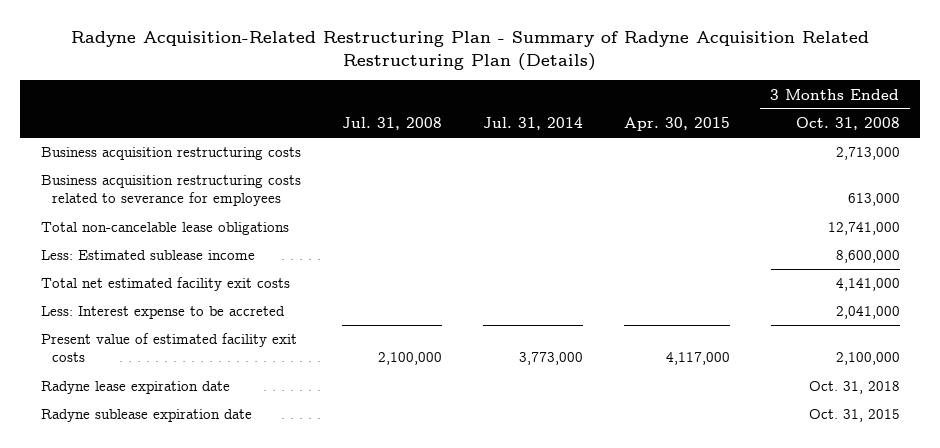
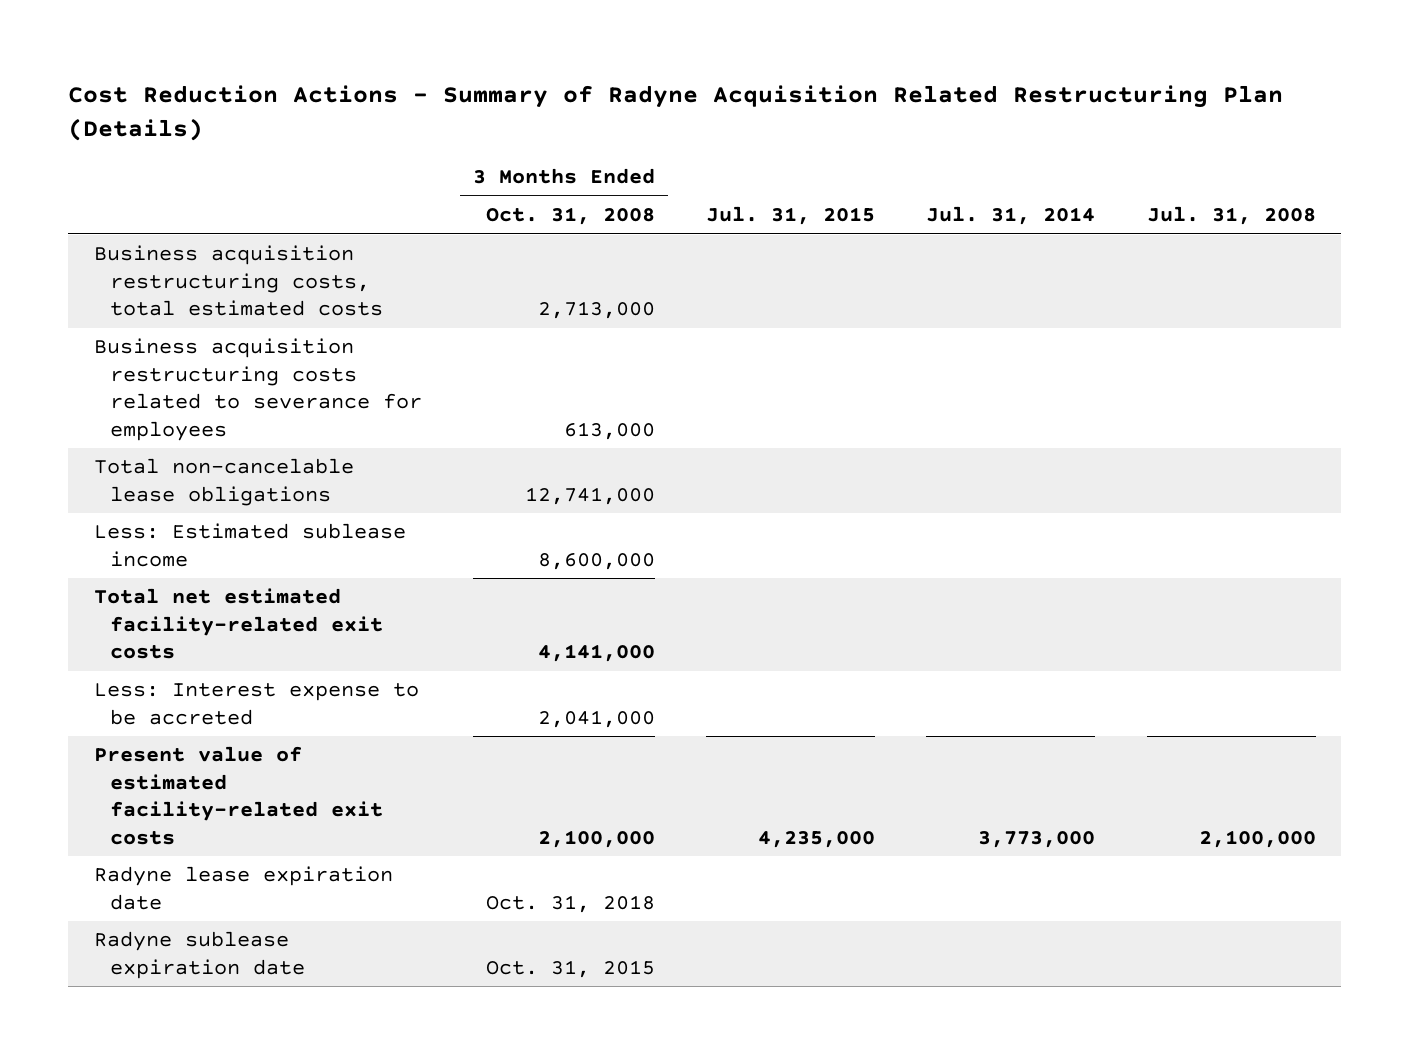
- Radyne Acquisition-Related Restructuring Plan - Summary of Radyne Acquisition Related Restructuring Plan (Details)
+ Cost Reduction Actions - Summary of Radyne Acquisition Related Restructuring Plan (Details)
- | Jul. 31, 2008 | Jul. 31, 2014 | Apr. 30, 2015 | 3 Months Ended Oct. 31, 2008
+ | 3 Months Ended Oct. 31, 2008 | Jul. 31, 2015 | Jul. 31, 2014 | Jul. 31, 2008
- Business acquisition restructuring costs | | | | 2,713,000
+ Business acquisition restructuring costs, total estimated costs | 2,713,000 | | |
- Total net estimated facility exit costs | | | | 4,141,000
+ Total net estimated facility-related exit costs | 4,141,000 | | |
- Present value of estimated facility exit costs | 2,100,000 | 3,773,000 | 4,117,000 | 2,100,000
+ Present value of estimated facility-related exit costs | 2,100,000 | 4,235,000 | 3,773,000 | 2,100,000

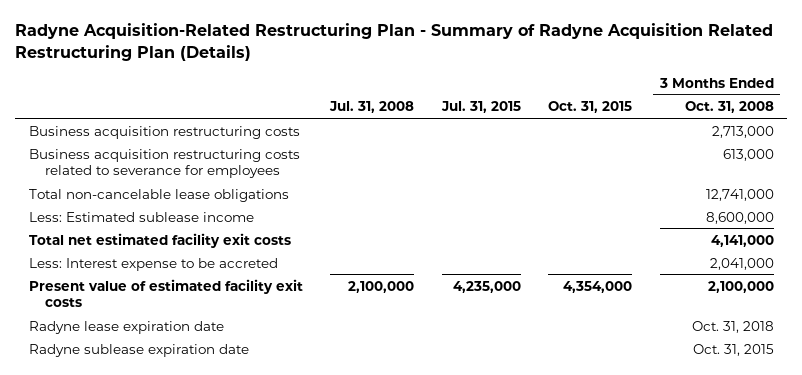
- Cost Reduction Actions - Summary of Radyne Acquisition Related Restructuring Plan (Details)
+ Radyne Acquisition-Related Restructuring Plan - Summary of Radyne Acquisition Related Restructuring Plan (Details)
- | 3 Months Ended Oct. 31, 2008 | Jul. 31, 2015 | Jul. 31, 2014 | Jul. 31, 2008
+ | Jul. 31, 2008 | Jul. 31, 2015 | Oct. 31, 2015 | 3 Months Ended Oct. 31, 2008
- Business acquisition restructuring costs, total estimated costs | 2,713,000 | | |
+ Business acquisition restructuring costs | | | | 2,713,000
- Total net estimated facility-related exit costs | 4,141,000 | | |
+ Total net estimated facility exit costs | | | | 4,141,000
- Present value of estimated facility-related exit costs | 2,100,000 | 4,235,000 | 3,773,000 | 2,100,000
+ Present value of estimated facility exit costs | 2,100,000 | 4,235,000 | 4,354,000 | 2,100,000

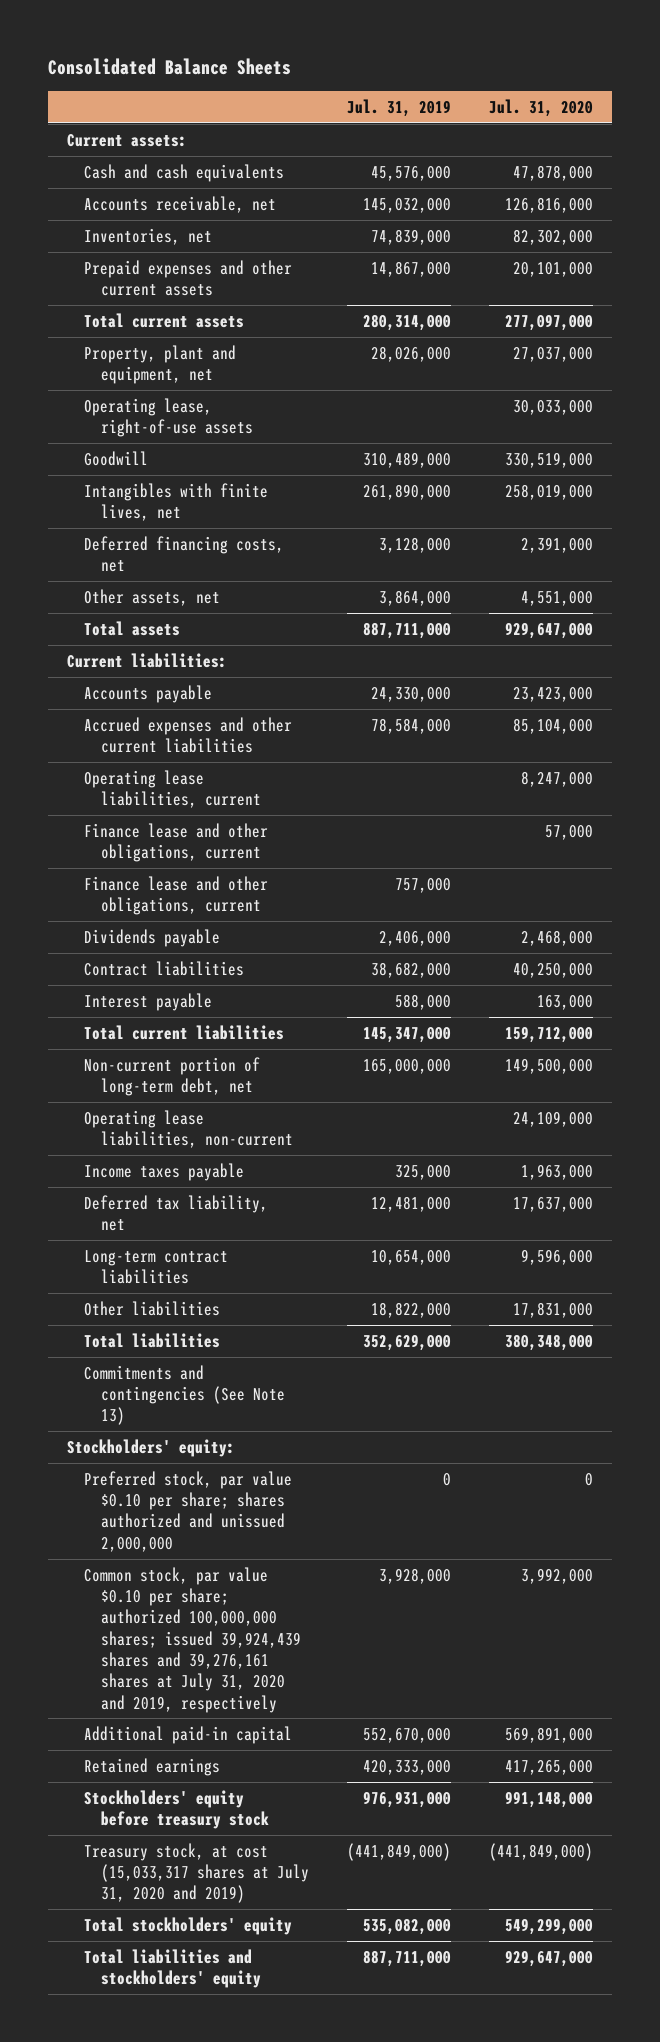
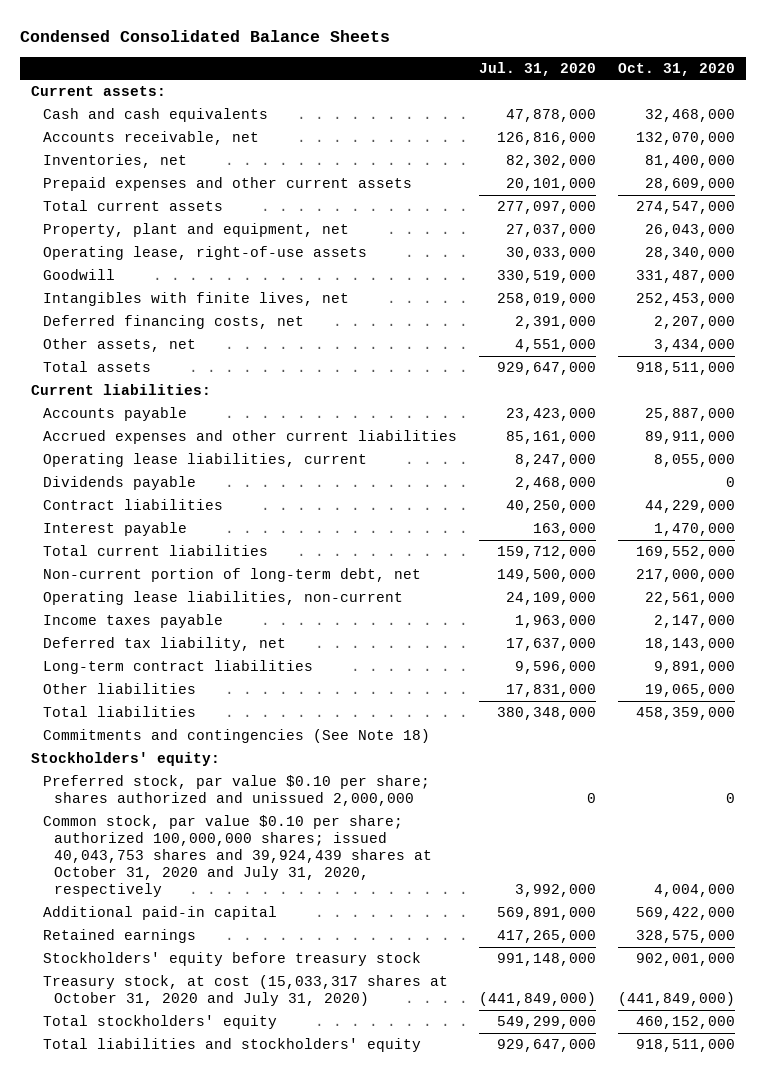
- Consolidated Balance Sheets
+ Condensed Consolidated Balance Sheets
- | Jul. 31, 2019 | Jul. 31, 2020
+ | Jul. 31, 2020 | Oct. 31, 2020
- Accrued expenses and other current liabilities | 78,584,000 | 85,104,000
+ Accrued expenses and other current liabilities | 85,161,000 | 89,911,000
- Finance lease and other obligations, current | | 57,000
- Finance lease and other obligations, current | 757,000 |
- Commitments and contingencies (See Note 13)
+ Commitments and contingencies (See Note 18)
- Common stock, par value $0.10 per share; authorized 100,000,000 shares; issued 39,924,439 shares and 39,276,161 shares at July 31, 2020 and 2019, respectively | 3,928,000 | 3,992,000
+ Common stock, par value $0.10 per share; authorized 100,000,000 shares; issued 40,043,753 shares and 39,924,439 shares at October 31, 2020 and July 31, 2020, respectively | 3,992,000 | 4,004,000
- Treasury stock, at cost (15,033,317 shares at July 31, 2020 and 2019) | (441,849,000) | (441,849,000)
+ Treasury stock, at cost (15,033,317 shares at October 31, 2020 and July 31, 2020) | (441,849,000) | (441,849,000)

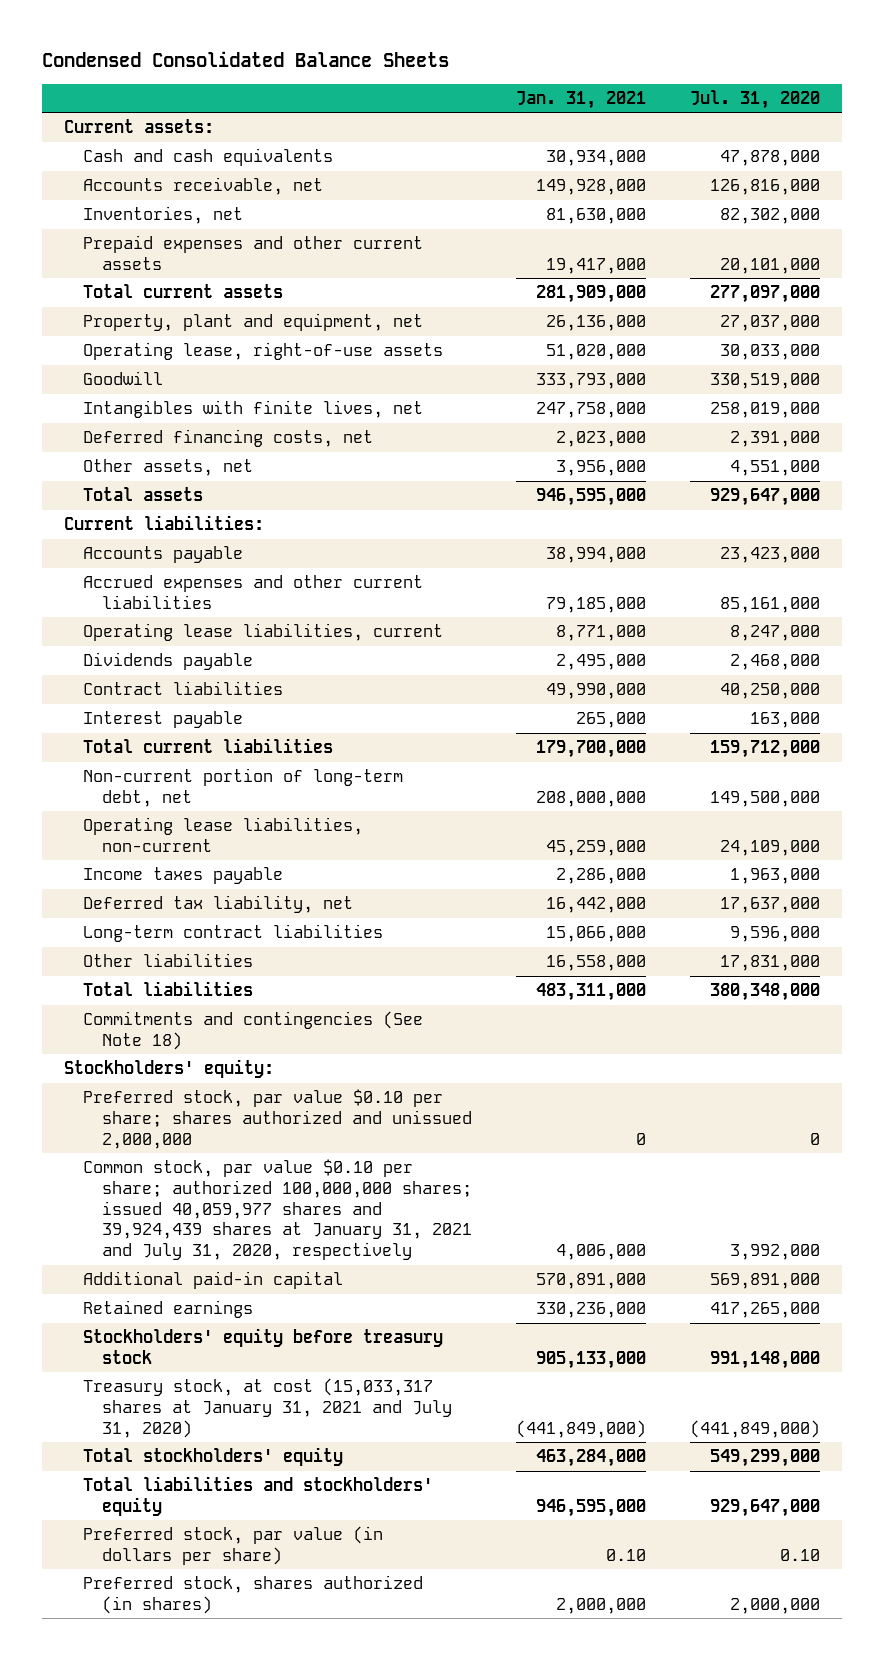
- | Jul. 31, 2020 | Oct. 31, 2020
+ | Jan. 31, 2021 | Jul. 31, 2020
- Common stock, par value $0.10 per share; authorized 100,000,000 shares; issued 40,043,753 shares and 39,924,439 shares at October 31, 2020 and July 31, 2020, respectively | 3,992,000 | 4,004,000
+ Common stock, par value $0.10 per share; authorized 100,000,000 shares; issued 40,059,977 shares and 39,924,439 shares at January 31, 2021 and July 31, 2020, respectively | 4,006,000 | 3,992,000
- Treasury stock, at cost (15,033,317 shares at October 31, 2020 and July 31, 2020) | (441,849,000) | (441,849,000)
+ Treasury stock, at cost (15,033,317 shares at January 31, 2021 and July 31, 2020) | (441,849,000) | (441,849,000)
+ Preferred stock, par value (in dollars per share) | 0.10 | 0.10
+ Preferred stock, shares authorized (in shares) | 2,000,000 | 2,000,000

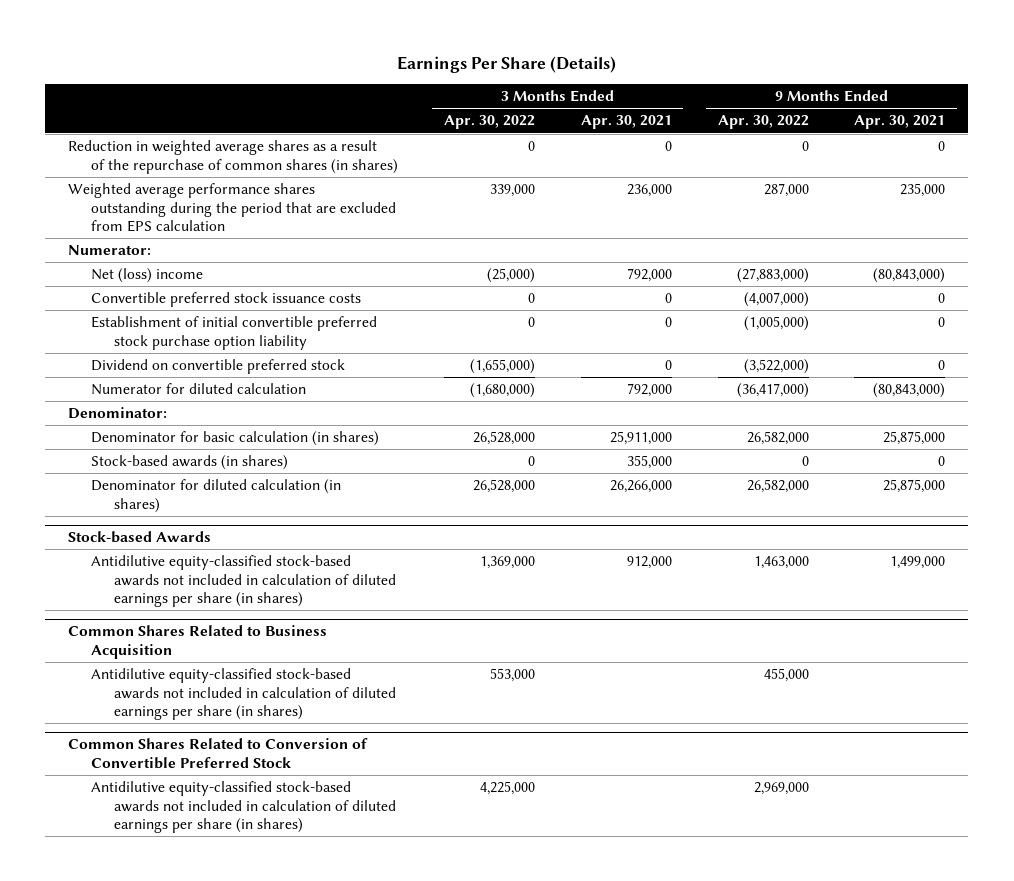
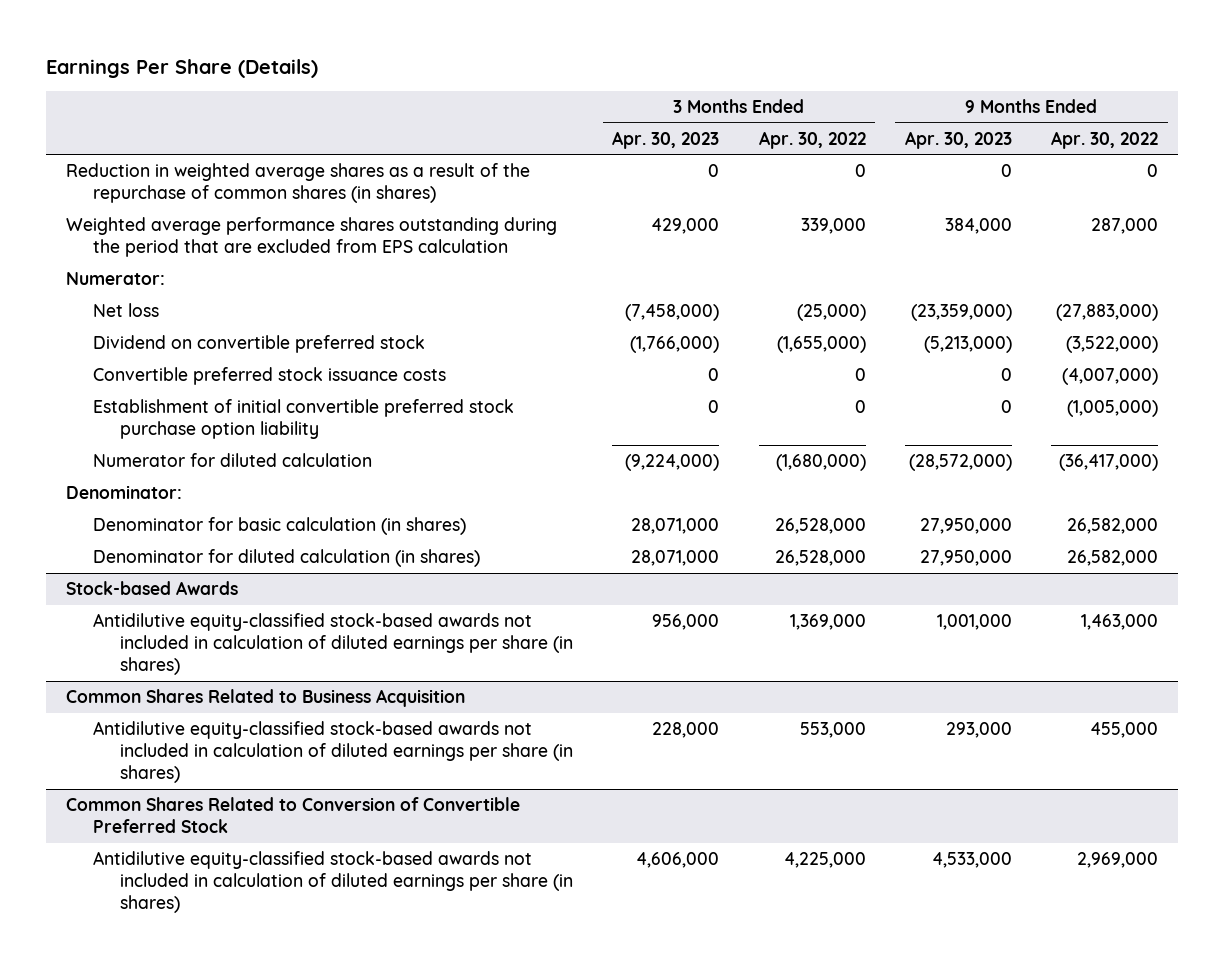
- | 3 Months Ended Apr. 30, 2022 | 3 Months Ended Apr. 30, 2021 | 9 Months Ended Apr. 30, 2022 | 9 Months Ended Apr. 30, 2021
+ | 3 Months Ended Apr. 30, 2023 | 3 Months Ended Apr. 30, 2022 | 9 Months Ended Apr. 30, 2023 | 9 Months Ended Apr. 30, 2022
- Net (loss) income | (25,000) | 792,000 | (27,883,000) | (80,843,000)
+ Net loss | (7,458,000) | (25,000) | (23,359,000) | (27,883,000)
moved up: Dividend on convertible preferred stock | (1,766,000) | (1,655,000) | (5,213,000) | (3,522,000)
- Stock-based awards (in shares) | 0 | 355,000 | 0 | 0

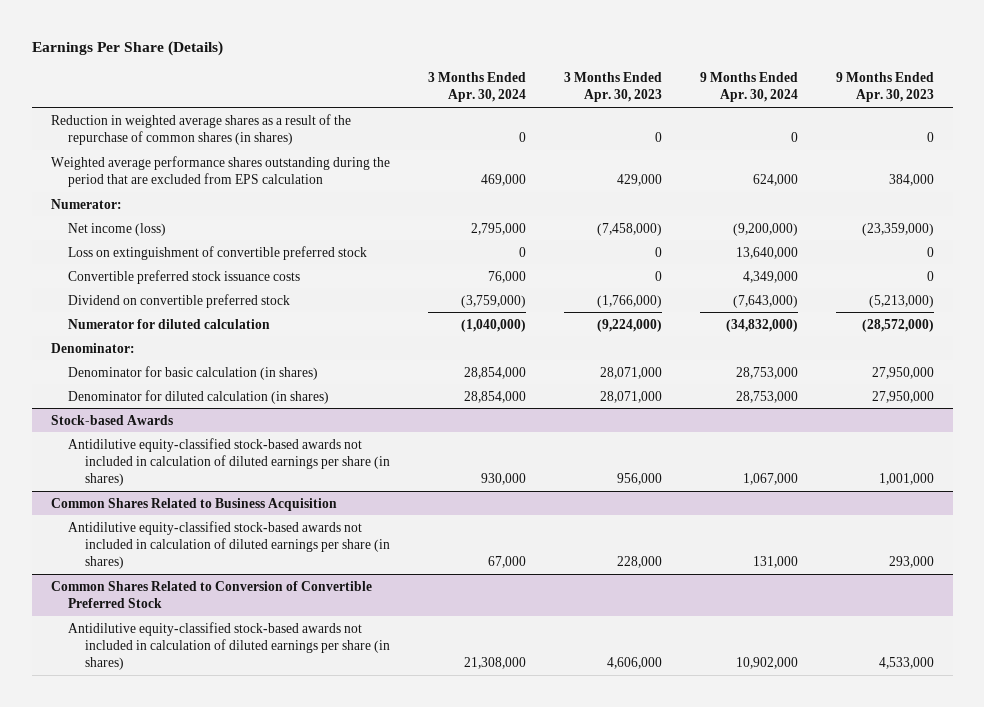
- | 3 Months Ended Apr. 30, 2023 | 3 Months Ended Apr. 30, 2022 | 9 Months Ended Apr. 30, 2023 | 9 Months Ended Apr. 30, 2022
+ | 3 Months Ended Apr. 30, 2024 | 3 Months Ended Apr. 30, 2023 | 9 Months Ended Apr. 30, 2024 | 9 Months Ended Apr. 30, 2023
- Net loss | (7,458,000) | (25,000) | (23,359,000) | (27,883,000)
+ Net income (loss) | 2,795,000 | (7,458,000) | (9,200,000) | (23,359,000)
+ Loss on extinguishment of convertible preferred stock | 0 | 0 | 13,640,000 | 0
- Establishment of initial convertible preferred stock purchase option liability | 0 | 0 | 0 | (1,005,000)
moved down: Dividend on convertible preferred stock | (3,759,000) | (1,766,000) | (7,643,000) | (5,213,000)

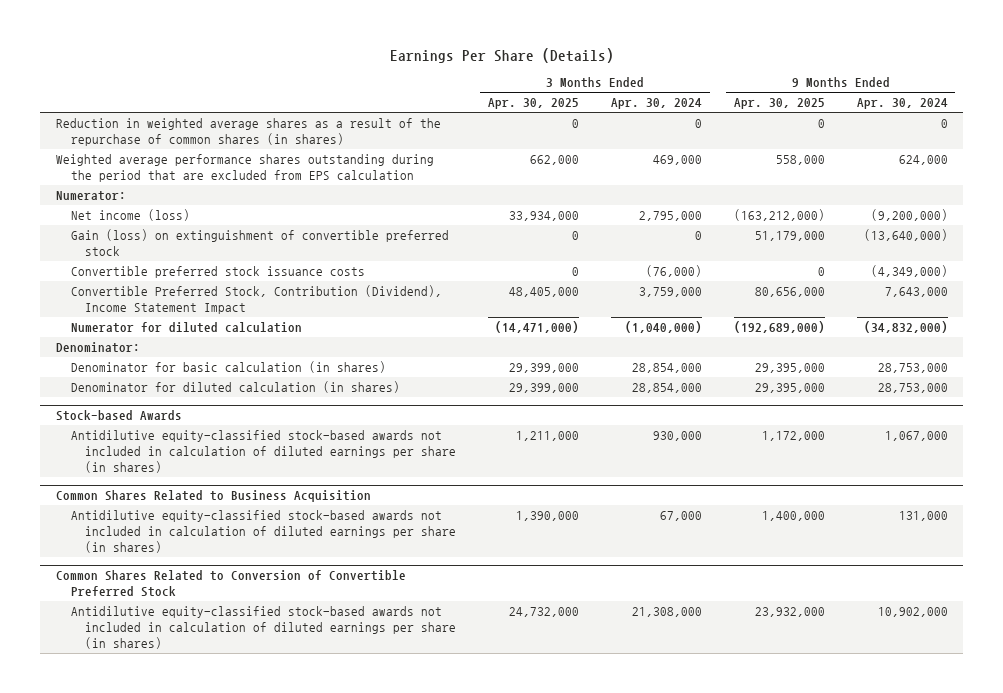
- | 3 Months Ended Apr. 30, 2024 | 3 Months Ended Apr. 30, 2023 | 9 Months Ended Apr. 30, 2024 | 9 Months Ended Apr. 30, 2023
+ | 3 Months Ended Apr. 30, 2025 | 3 Months Ended Apr. 30, 2024 | 9 Months Ended Apr. 30, 2025 | 9 Months Ended Apr. 30, 2024
- Loss on extinguishment of convertible preferred stock | 0 | 0 | 13,640,000 | 0
- Convertible preferred stock issuance costs | 76,000 | 0 | 4,349,000 | 0
- Dividend on convertible preferred stock | (3,759,000) | (1,766,000) | (7,643,000) | (5,213,000)
+ Gain (loss) on extinguishment of convertible preferred stock | 0 | 0 | 51,179,000 | (13,640,000)
+ Convertible preferred stock issuance costs | 0 | (76,000) | 0 | (4,349,000)
+ Convertible Preferred Stock, Contribution (Dividend), Income Statement Impact | 48,405,000 | 3,759,000 | 80,656,000 | 7,643,000

